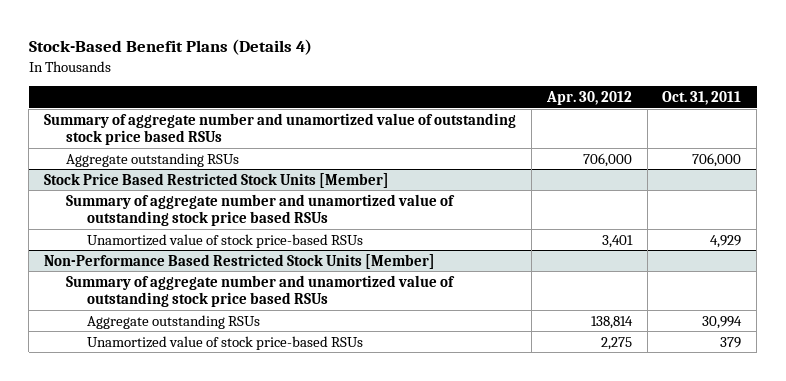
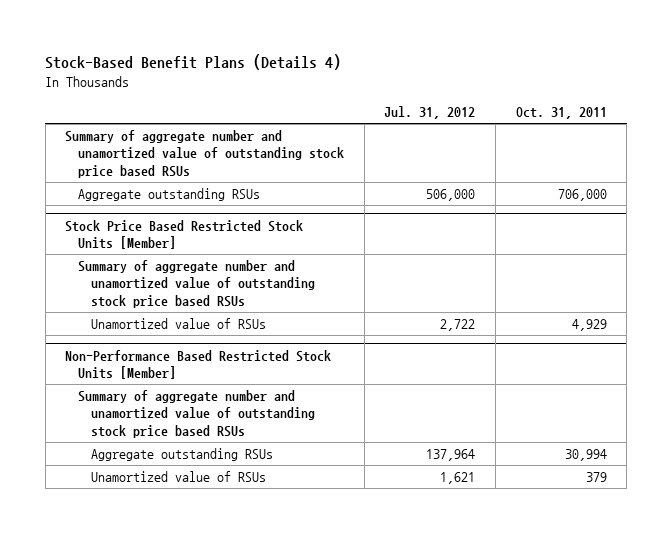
- | Apr. 30, 2012 | Oct. 31, 2011
+ | Jul. 31, 2012 | Oct. 31, 2011
@ Stock Price Based Restricted Stock Units [Member]
- Unamortized value of stock price-based RSUs | 3,401 | 4,929
+ Unamortized value of RSUs | 2,722 | 4,929
@ Non-Performance Based Restricted Stock Units [Member]
- Unamortized value of stock price-based RSUs | 2,275 | 379
+ Unamortized value of RSUs | 1,621 | 379

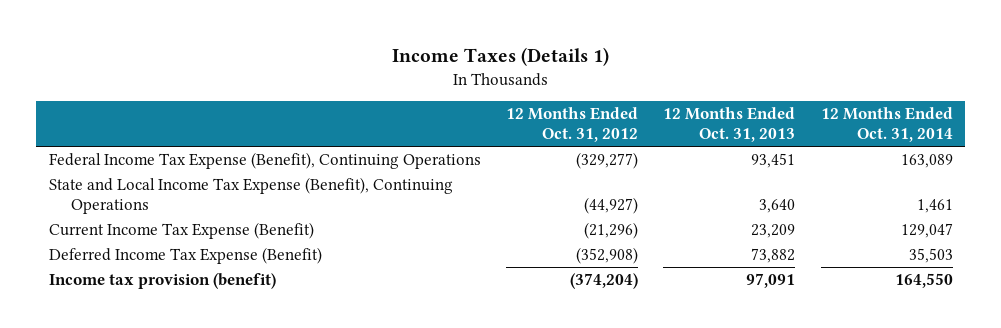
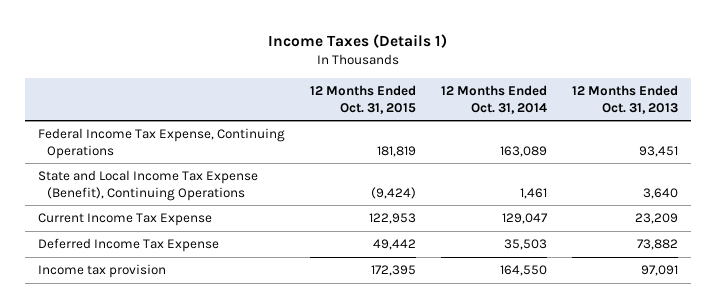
- | 12 Months Ended Oct. 31, 2012 | 12 Months Ended Oct. 31, 2013 | 12 Months Ended Oct. 31, 2014
+ | 12 Months Ended Oct. 31, 2015 | 12 Months Ended Oct. 31, 2014 | 12 Months Ended Oct. 31, 2013
- Federal Income Tax Expense (Benefit), Continuing Operations | (329,277) | 93,451 | 163,089
+ Federal Income Tax Expense, Continuing Operations | 181,819 | 163,089 | 93,451
- Current Income Tax Expense (Benefit) | (21,296) | 23,209 | 129,047
- Deferred Income Tax Expense (Benefit) | (352,908) | 73,882 | 35,503
- Income tax provision (benefit) | (374,204) | 97,091 | 164,550
+ Current Income Tax Expense | 122,953 | 129,047 | 23,209
+ Deferred Income Tax Expense | 49,442 | 35,503 | 73,882
+ Income tax provision | 172,395 | 164,550 | 97,091

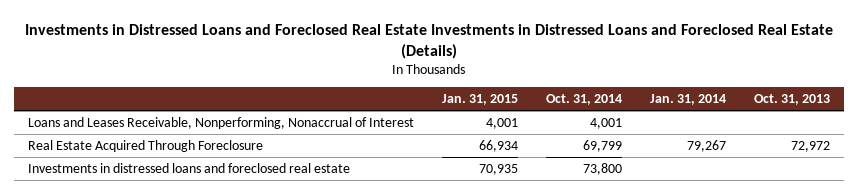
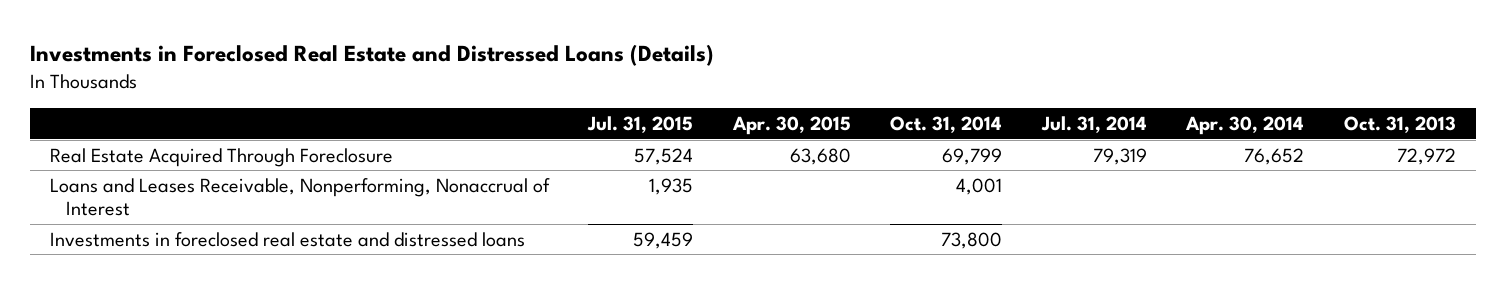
- Investments in Distressed Loans and Foreclosed Real Estate Investments in Distressed Loans and Foreclosed Real Estate (Details)
+ Investments in Foreclosed Real Estate and Distressed Loans (Details)
- | Jan. 31, 2015 | Oct. 31, 2014 | Jan. 31, 2014 | Oct. 31, 2013
+ | Jul. 31, 2015 | Apr. 30, 2015 | Oct. 31, 2014 | Jul. 31, 2014 | Apr. 30, 2014 | Oct. 31, 2013
- Investments in distressed loans and foreclosed real estate | 70,935 | 73,800 | |
moved down: Loans and Leases Receivable, Nonperforming, Nonaccrual of Interest | 1,935 | | 4,001 | | |
+ Investments in foreclosed real estate and distressed loans | 59,459 | | 73,800 | | |

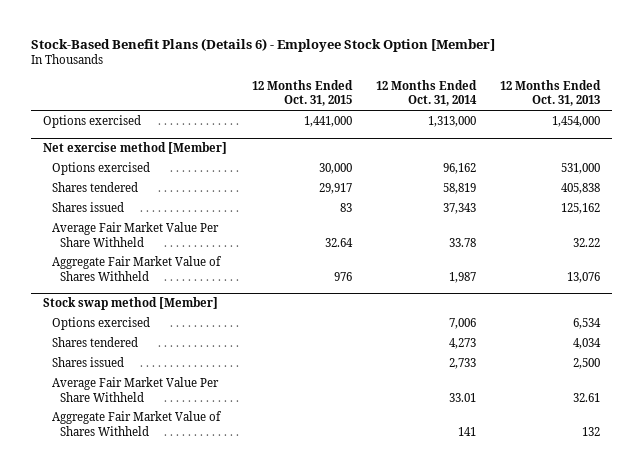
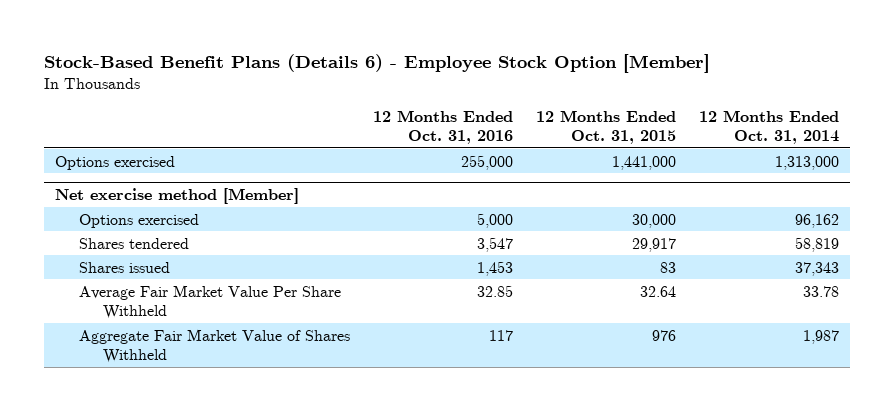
- | 12 Months Ended Oct. 31, 2015 | 12 Months Ended Oct. 31, 2014 | 12 Months Ended Oct. 31, 2013
+ | 12 Months Ended Oct. 31, 2016 | 12 Months Ended Oct. 31, 2015 | 12 Months Ended Oct. 31, 2014
- Stock swap method [Member]
- Options exercised | | 7,006 | 6,534
- Shares tendered | | 4,273 | 4,034
- Shares issued | | 2,733 | 2,500
- Average Fair Market Value Per Share Withheld | | 33.01 | 32.61
- Aggregate Fair Market Value of Shares Withheld | | 141 | 132

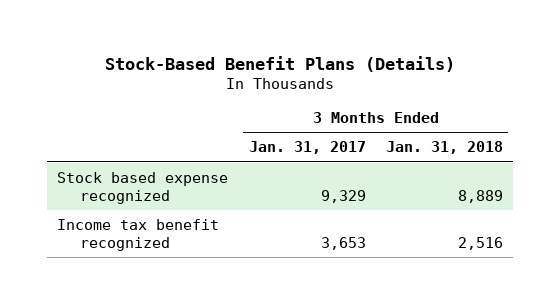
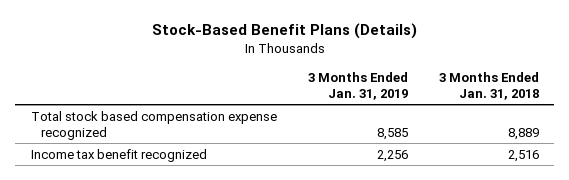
- | 3 Months Ended Jan. 31, 2017 | 3 Months Ended Jan. 31, 2018
+ | 3 Months Ended Jan. 31, 2019 | 3 Months Ended Jan. 31, 2018
- Stock based expense recognized | 9,329 | 8,889
+ Total stock based compensation expense recognized | 8,585 | 8,889

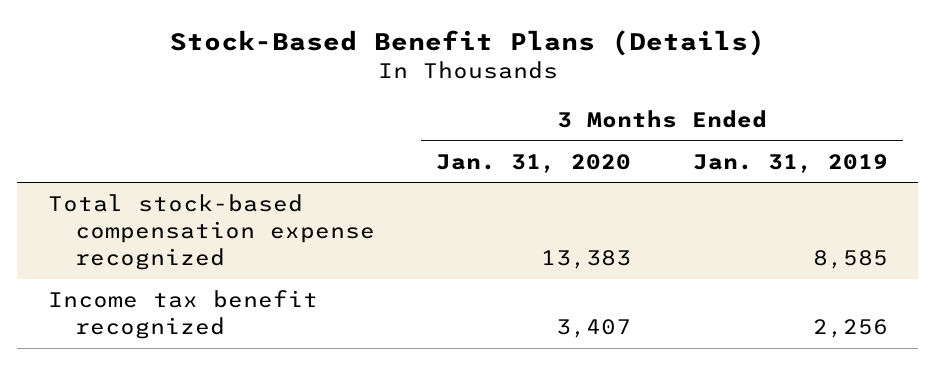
- | 3 Months Ended Jan. 31, 2019 | 3 Months Ended Jan. 31, 2018
+ | 3 Months Ended Jan. 31, 2020 | 3 Months Ended Jan. 31, 2019
- Total stock based compensation expense recognized | 8,585 | 8,889
+ Total stock-based compensation expense recognized | 13,383 | 8,585

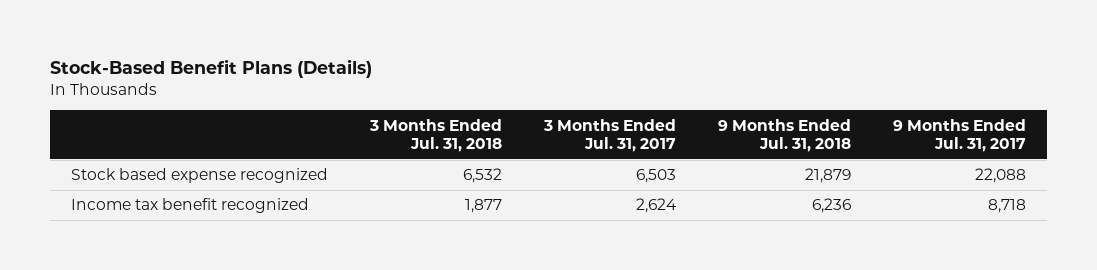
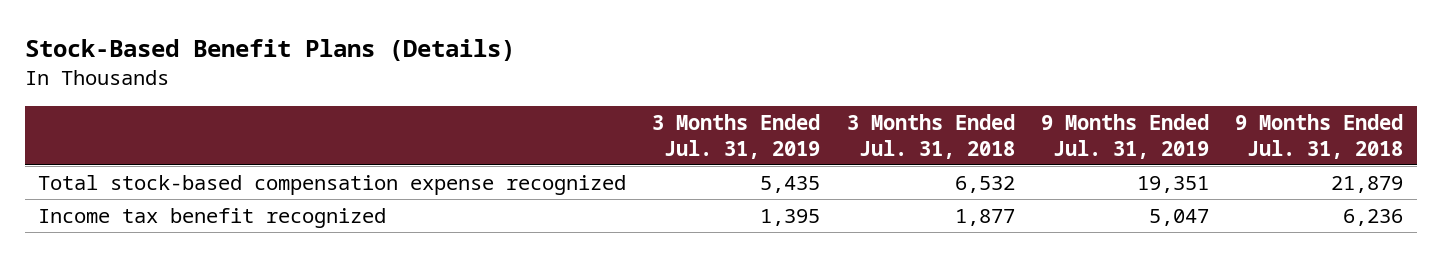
- | 3 Months Ended Jul. 31, 2018 | 3 Months Ended Jul. 31, 2017 | 9 Months Ended Jul. 31, 2018 | 9 Months Ended Jul. 31, 2017
+ | 3 Months Ended Jul. 31, 2019 | 3 Months Ended Jul. 31, 2018 | 9 Months Ended Jul. 31, 2019 | 9 Months Ended Jul. 31, 2018
- Stock based expense recognized | 6,532 | 6,503 | 21,879 | 22,088
+ Total stock-based compensation expense recognized | 5,435 | 6,532 | 19,351 | 21,879

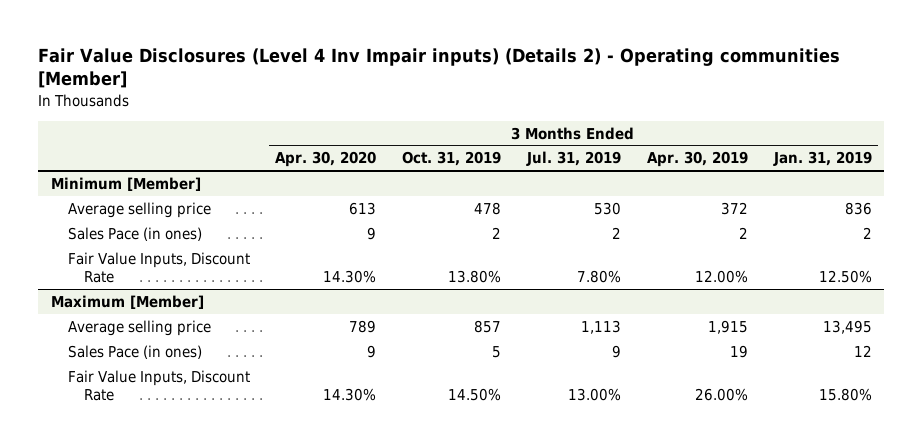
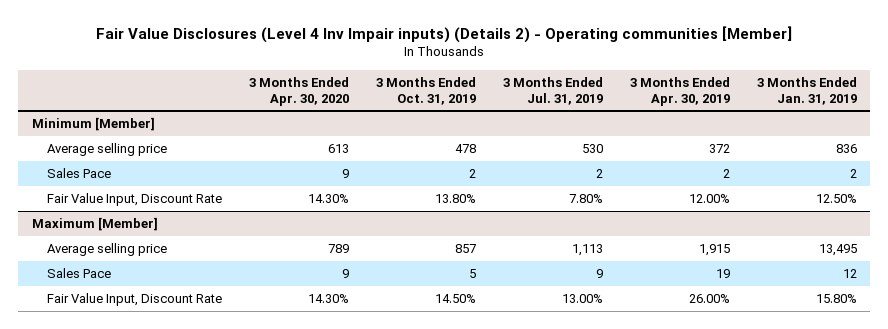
@ Minimum [Member]
- Sales Pace (in ones) | 9 | 2 | 2 | 2 | 2
- Fair Value Inputs, Discount Rate | 14.30% | 13.80% | 7.80% | 12.00% | 12.50%
+ Sales Pace | 9 | 2 | 2 | 2 | 2
+ Fair Value Input, Discount Rate | 14.30% | 13.80% | 7.80% | 12.00% | 12.50%
@ Maximum [Member]
- Sales Pace (in ones) | 9 | 5 | 9 | 19 | 12
- Fair Value Inputs, Discount Rate | 14.30% | 14.50% | 13.00% | 26.00% | 15.80%
+ Sales Pace | 9 | 5 | 9 | 19 | 12
+ Fair Value Input, Discount Rate | 14.30% | 14.50% | 13.00% | 26.00% | 15.80%

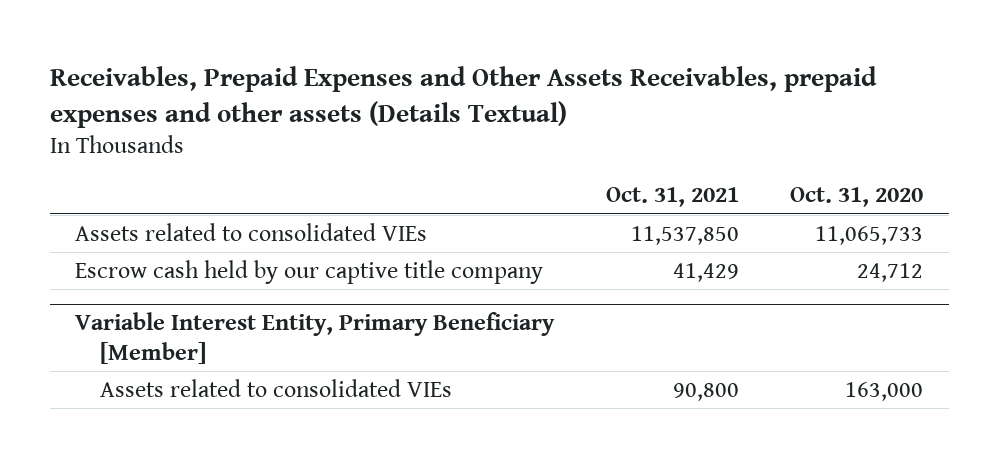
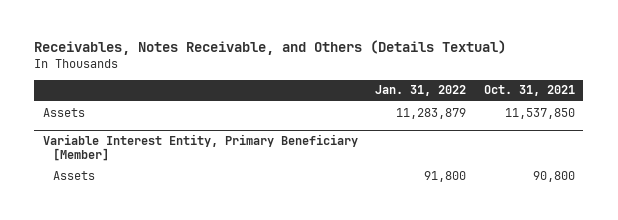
- Receivables, Prepaid Expenses and Other Assets Receivables, prepaid expenses and other assets (Details Textual)
+ Receivables, Notes Receivable, and Others (Details Textual)
- | Oct. 31, 2021 | Oct. 31, 2020
+ | Jan. 31, 2022 | Oct. 31, 2021
- Assets related to consolidated VIEs | 11,537,850 | 11,065,733
- Escrow cash held by our captive title company | 41,429 | 24,712
+ Assets | 11,283,879 | 11,537,850
@ Variable Interest Entity, Primary Beneficiary [Member]
- Assets related to consolidated VIEs | 90,800 | 163,000
+ Assets | 91,800 | 90,800

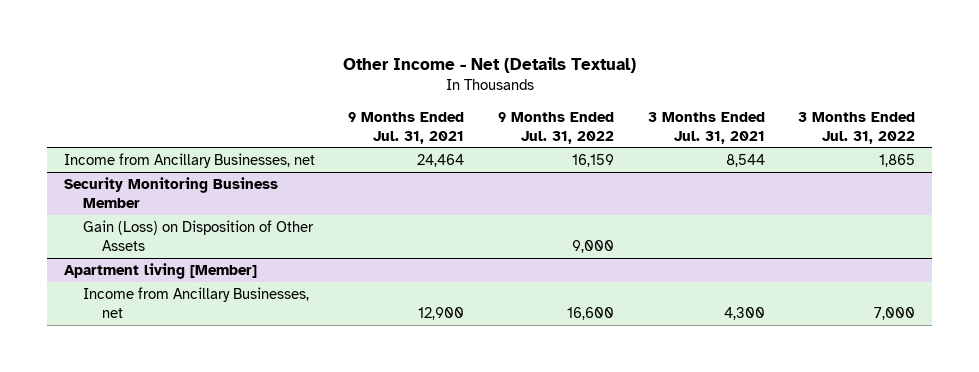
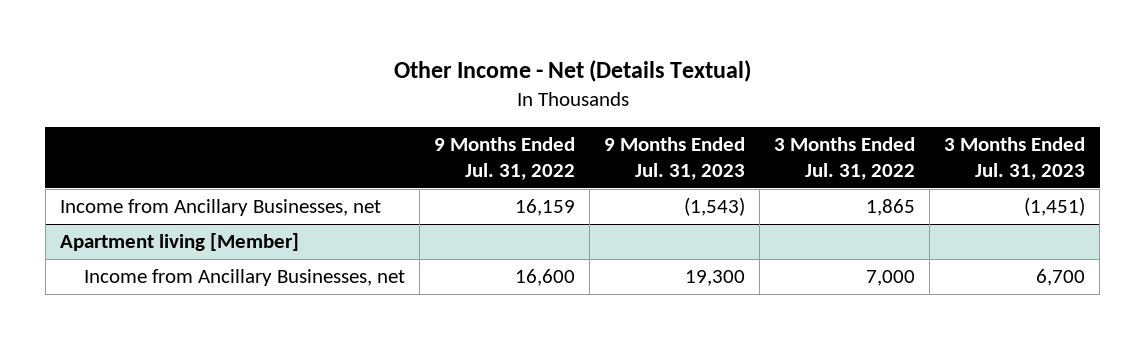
- | 9 Months Ended Jul. 31, 2021 | 9 Months Ended Jul. 31, 2022 | 3 Months Ended Jul. 31, 2021 | 3 Months Ended Jul. 31, 2022
+ | 9 Months Ended Jul. 31, 2022 | 9 Months Ended Jul. 31, 2023 | 3 Months Ended Jul. 31, 2022 | 3 Months Ended Jul. 31, 2023
- Security Monitoring Business Member
- Gain (Loss) on Disposition of Other Assets | | 9,000 | |

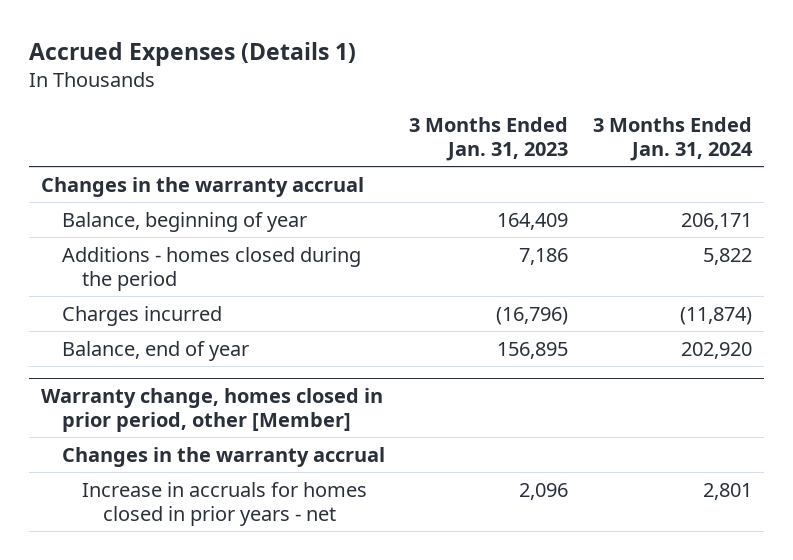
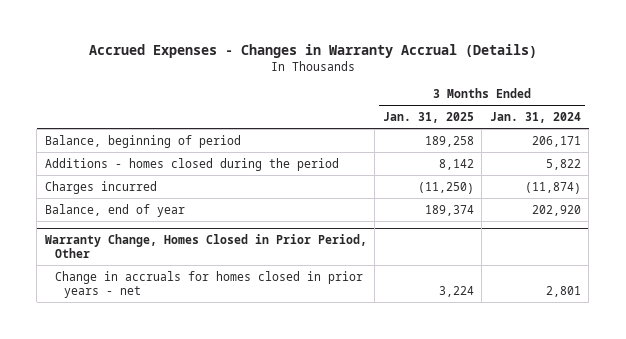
- Accrued Expenses (Details 1)
+ Accrued Expenses - Changes in Warranty Accrual (Details)
- | 3 Months Ended Jan. 31, 2023 | 3 Months Ended Jan. 31, 2024
+ | 3 Months Ended Jan. 31, 2025 | 3 Months Ended Jan. 31, 2024
- Changes in the warranty accrual
- Balance, beginning of year | 164,409 | 206,171
+ Balance, beginning of period | 189,258 | 206,171
- Warranty change, homes closed in prior period, other [Member]
- Changes in the warranty accrual
- Increase in accruals for homes closed in prior years - net | 2,096 | 2,801
+ Warranty Change, Homes Closed in Prior Period, Other
+ Change in accruals for homes closed in prior years - net | 3,224 | 2,801

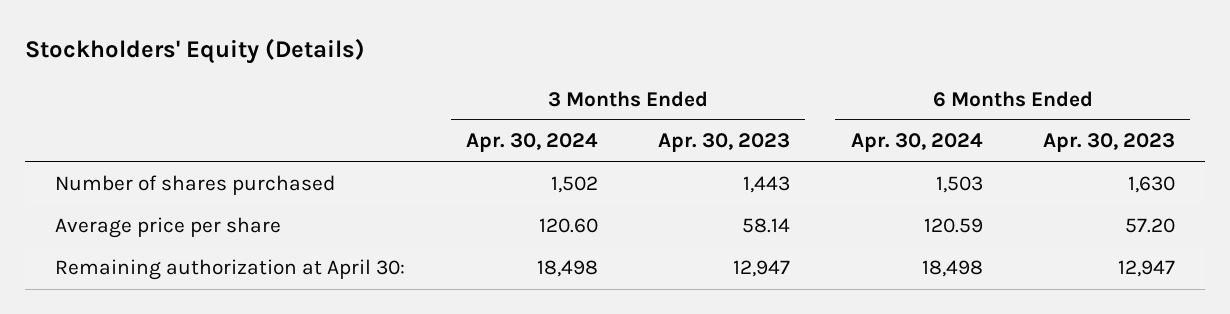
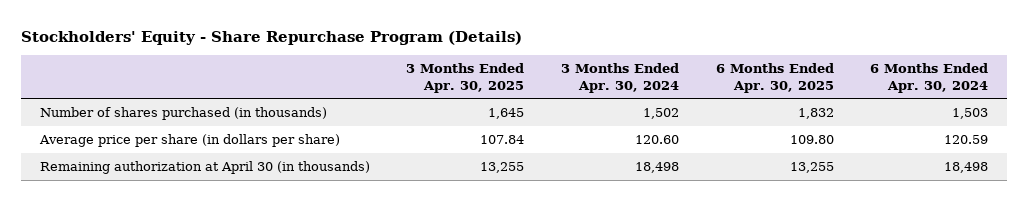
- Stockholders' Equity (Details)
+ Stockholders' Equity - Share Repurchase Program (Details)
- | 3 Months Ended Apr. 30, 2024 | 3 Months Ended Apr. 30, 2023 | 6 Months Ended Apr. 30, 2024 | 6 Months Ended Apr. 30, 2023
+ | 3 Months Ended Apr. 30, 2025 | 3 Months Ended Apr. 30, 2024 | 6 Months Ended Apr. 30, 2025 | 6 Months Ended Apr. 30, 2024
- Number of shares purchased | 1,502 | 1,443 | 1,503 | 1,630
- Average price per share | 120.60 | 58.14 | 120.59 | 57.20
- Remaining authorization at April 30: | 18,498 | 12,947 | 18,498 | 12,947
+ Number of shares purchased (in thousands) | 1,645 | 1,502 | 1,832 | 1,503
+ Average price per share (in dollars per share) | 107.84 | 120.60 | 109.80 | 120.59
+ Remaining authorization at April 30 (in thousands) | 13,255 | 18,498 | 13,255 | 18,498

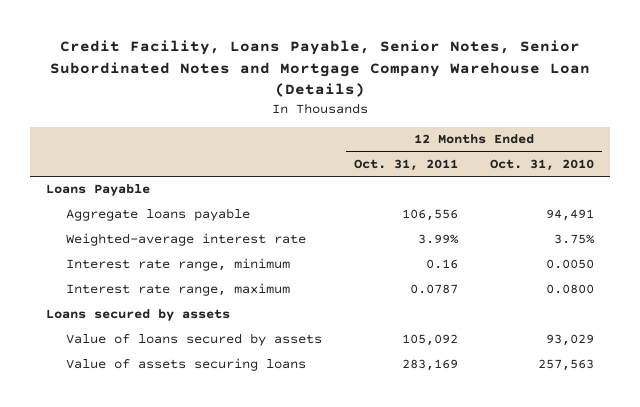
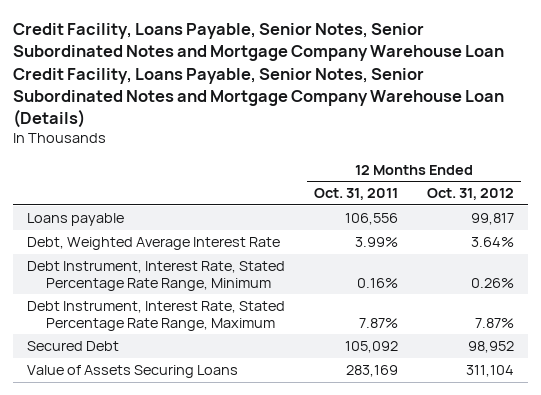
- Credit Facility, Loans Payable, Senior Notes, Senior Subordinated Notes and Mortgage Company Warehouse Loan (Details)
+ Credit Facility, Loans Payable, Senior Notes, Senior Subordinated Notes and Mortgage Company Warehouse Loan Credit Facility, Loans Payable, Senior Notes, Senior Subordinated Notes and Mortgage Company Warehouse Loan (Details)
- | 12 Months Ended Oct. 31, 2011 | 12 Months Ended Oct. 31, 2010
+ | 12 Months Ended Oct. 31, 2011 | 12 Months Ended Oct. 31, 2012
- Loans Payable
- Aggregate loans payable | 106,556 | 94,491
- Weighted-average interest rate | 3.99% | 3.75%
- Interest rate range, minimum | 0.16 | 0.0050
- Interest rate range, maximum | 0.0787 | 0.0800
- Loans secured by assets
- Value of loans secured by assets | 105,092 | 93,029
- Value of assets securing loans | 283,169 | 257,563
+ Loans payable | 106,556 | 99,817
+ Debt, Weighted Average Interest Rate | 3.99% | 3.64%
+ Debt Instrument, Interest Rate, Stated Percentage Rate Range, Minimum | 0.16% | 0.26%
+ Debt Instrument, Interest Rate, Stated Percentage Rate Range, Maximum | 7.87% | 7.87%
+ Secured Debt | 105,092 | 98,952
+ Value of Assets Securing Loans | 283,169 | 311,104

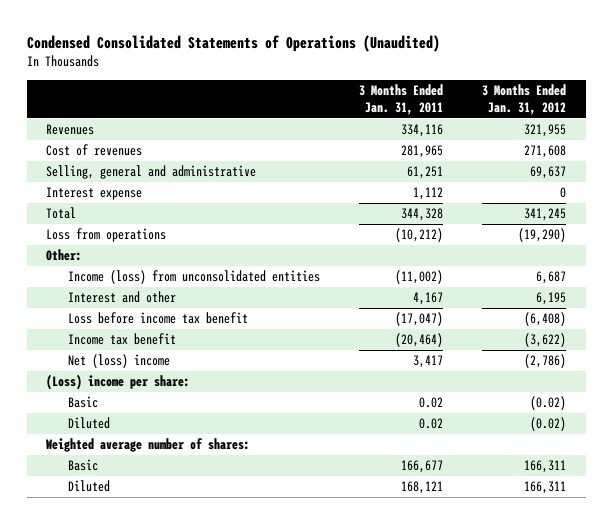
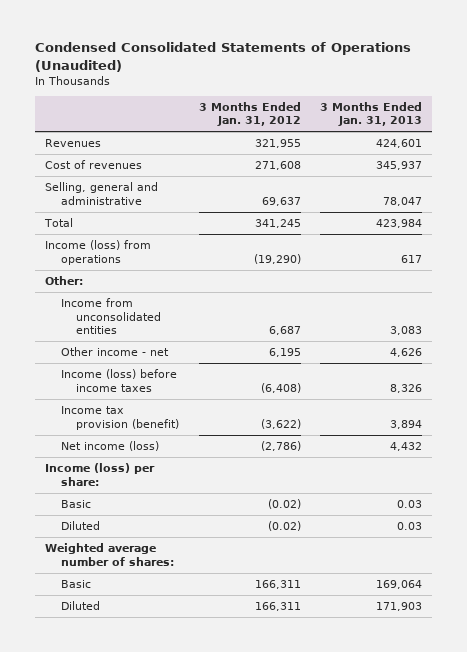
- | 3 Months Ended Jan. 31, 2011 | 3 Months Ended Jan. 31, 2012
+ | 3 Months Ended Jan. 31, 2012 | 3 Months Ended Jan. 31, 2013
- Interest expense | 1,112 | 0
- Loss from operations | (10,212) | (19,290)
+ Income (loss) from operations | (19,290) | 617
- Income (loss) from unconsolidated entities | (11,002) | 6,687
- Interest and other | 4,167 | 6,195
- Loss before income tax benefit | (17,047) | (6,408)
- Income tax benefit | (20,464) | (3,622)
- Net (loss) income | 3,417 | (2,786)
- (Loss) income per share:
+ Income from unconsolidated entities | 6,687 | 3,083
+ Other income - net | 6,195 | 4,626
+ Income (loss) before income taxes | (6,408) | 8,326
+ Income tax provision (benefit) | (3,622) | 3,894
+ Net income (loss) | (2,786) | 4,432
+ Income (loss) per share:

